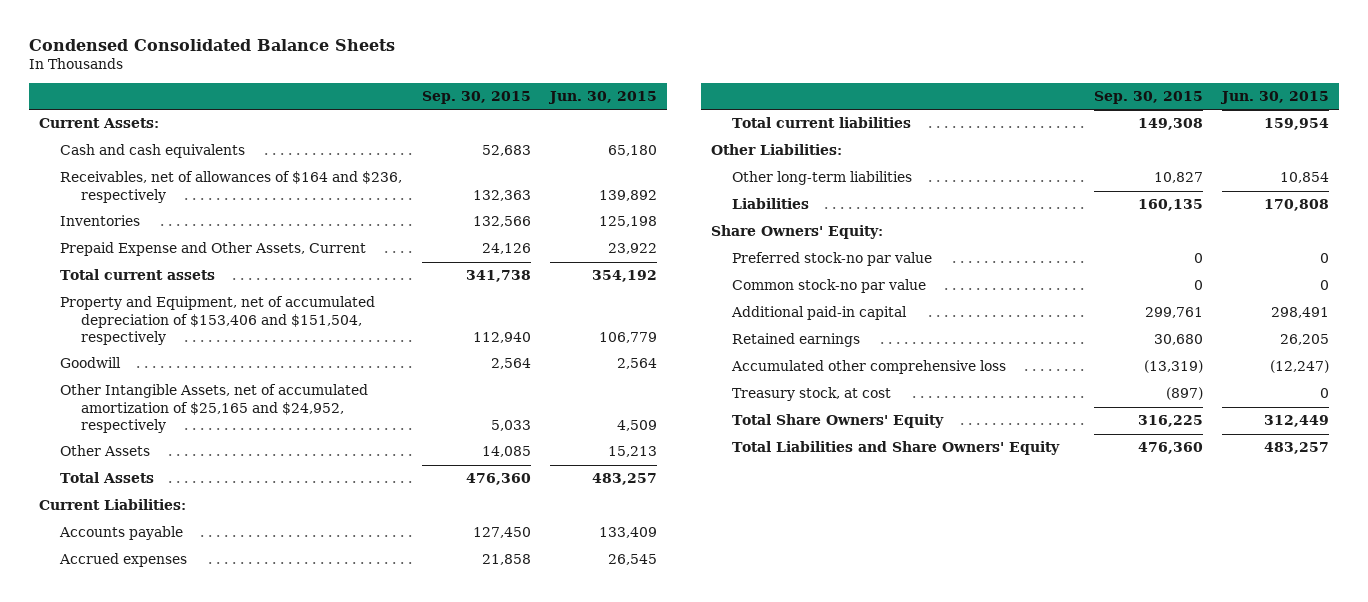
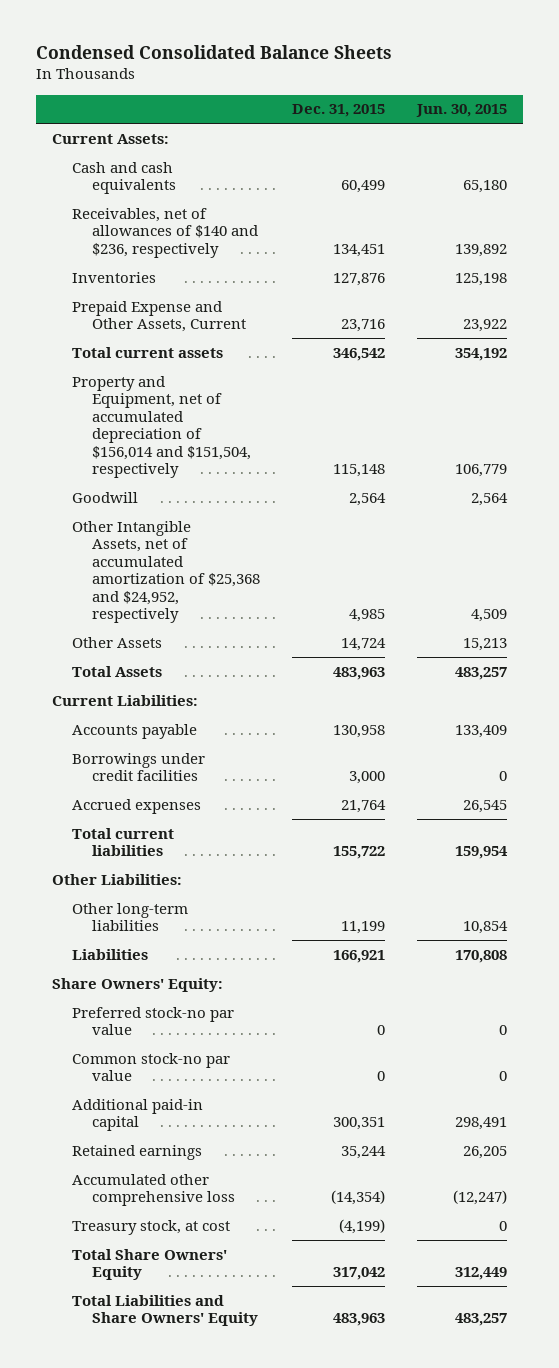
- | Sep. 30, 2015 | Jun. 30, 2015
+ | Dec. 31, 2015 | Jun. 30, 2015
- Receivables, net of allowances of $164 and $236, respectively | 132,363 | 139,892
+ Receivables, net of allowances of $140 and $236, respectively | 134,451 | 139,892
- Property and Equipment, net of accumulated depreciation of $153,406 and $151,504, respectively | 112,940 | 106,779
+ Property and Equipment, net of accumulated depreciation of $156,014 and $151,504, respectively | 115,148 | 106,779
- Other Intangible Assets, net of accumulated amortization of $25,165 and $24,952, respectively | 5,033 | 4,509
+ Other Intangible Assets, net of accumulated amortization of $25,368 and $24,952, respectively | 4,985 | 4,509
+ Borrowings under credit facilities | 3,000 | 0

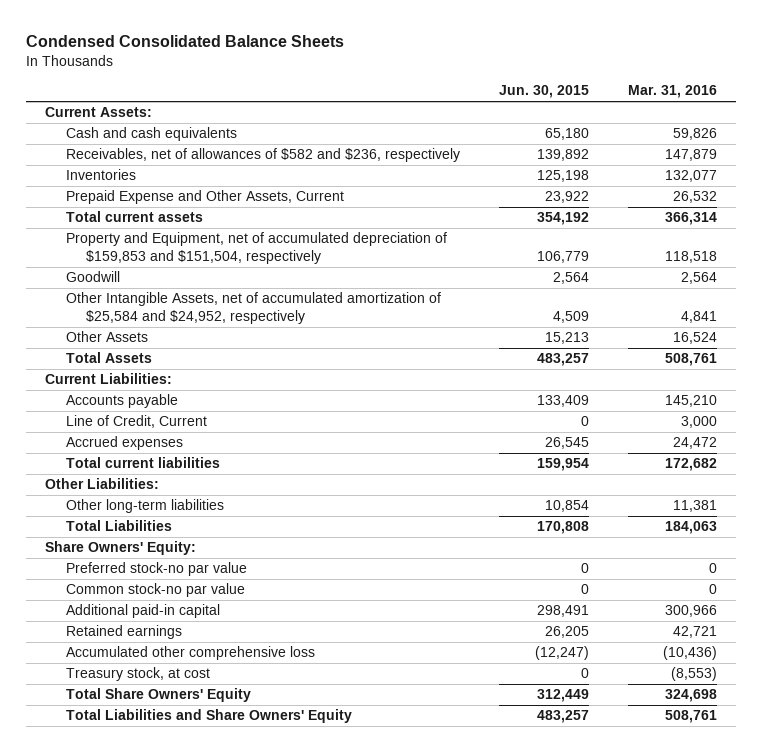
- | Dec. 31, 2015 | Jun. 30, 2015
+ | Jun. 30, 2015 | Mar. 31, 2016
- Receivables, net of allowances of $140 and $236, respectively | 134,451 | 139,892
+ Receivables, net of allowances of $582 and $236, respectively | 139,892 | 147,879
- Property and Equipment, net of accumulated depreciation of $156,014 and $151,504, respectively | 115,148 | 106,779
+ Property and Equipment, net of accumulated depreciation of $159,853 and $151,504, respectively | 106,779 | 118,518
- Other Intangible Assets, net of accumulated amortization of $25,368 and $24,952, respectively | 4,985 | 4,509
+ Other Intangible Assets, net of accumulated amortization of $25,584 and $24,952, respectively | 4,509 | 4,841
- Borrowings under credit facilities | 3,000 | 0
+ Line of Credit, Current | 0 | 3,000
- Liabilities | 166,921 | 170,808
+ Total Liabilities | 170,808 | 184,063

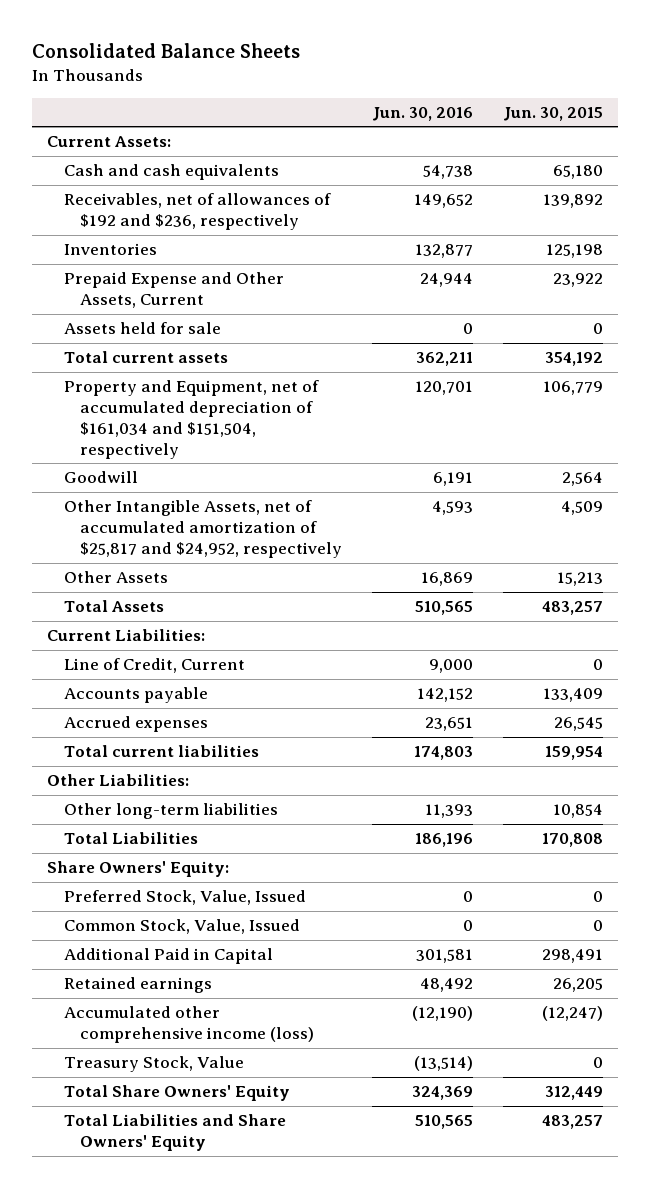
- Condensed Consolidated Balance Sheets
+ Consolidated Balance Sheets
- | Jun. 30, 2015 | Mar. 31, 2016
+ | Jun. 30, 2016 | Jun. 30, 2015
- Receivables, net of allowances of $582 and $236, respectively | 139,892 | 147,879
+ Receivables, net of allowances of $192 and $236, respectively | 149,652 | 139,892
+ Assets held for sale | 0 | 0
- Property and Equipment, net of accumulated depreciation of $159,853 and $151,504, respectively | 106,779 | 118,518
+ Property and Equipment, net of accumulated depreciation of $161,034 and $151,504, respectively | 120,701 | 106,779
- Other Intangible Assets, net of accumulated amortization of $25,584 and $24,952, respectively | 4,509 | 4,841
+ Other Intangible Assets, net of accumulated amortization of $25,817 and $24,952, respectively | 4,593 | 4,509
moved down: Accounts payable | 142,152 | 133,409
- Preferred stock-no par value | 0 | 0
- Common stock-no par value | 0 | 0
- Additional paid-in capital | 298,491 | 300,966
+ Preferred Stock, Value, Issued | 0 | 0
+ Common Stock, Value, Issued | 0 | 0
+ Additional Paid in Capital | 301,581 | 298,491
- Accumulated other comprehensive loss | (12,247) | (10,436)
- Treasury stock, at cost | 0 | (8,553)
+ Accumulated other comprehensive income (loss) | (12,190) | (12,247)
+ Treasury Stock, Value | (13,514) | 0

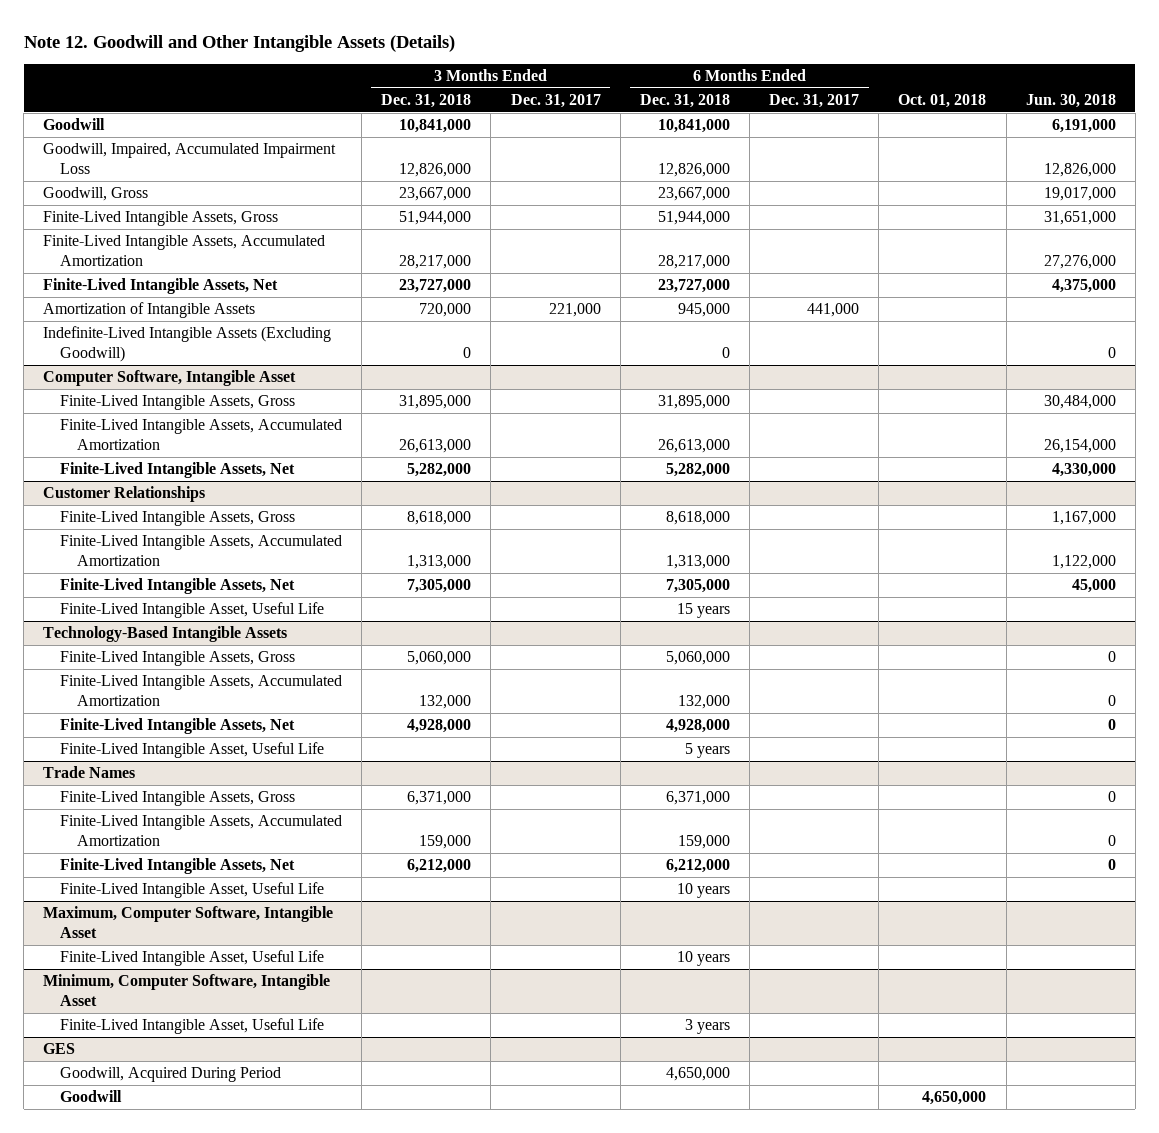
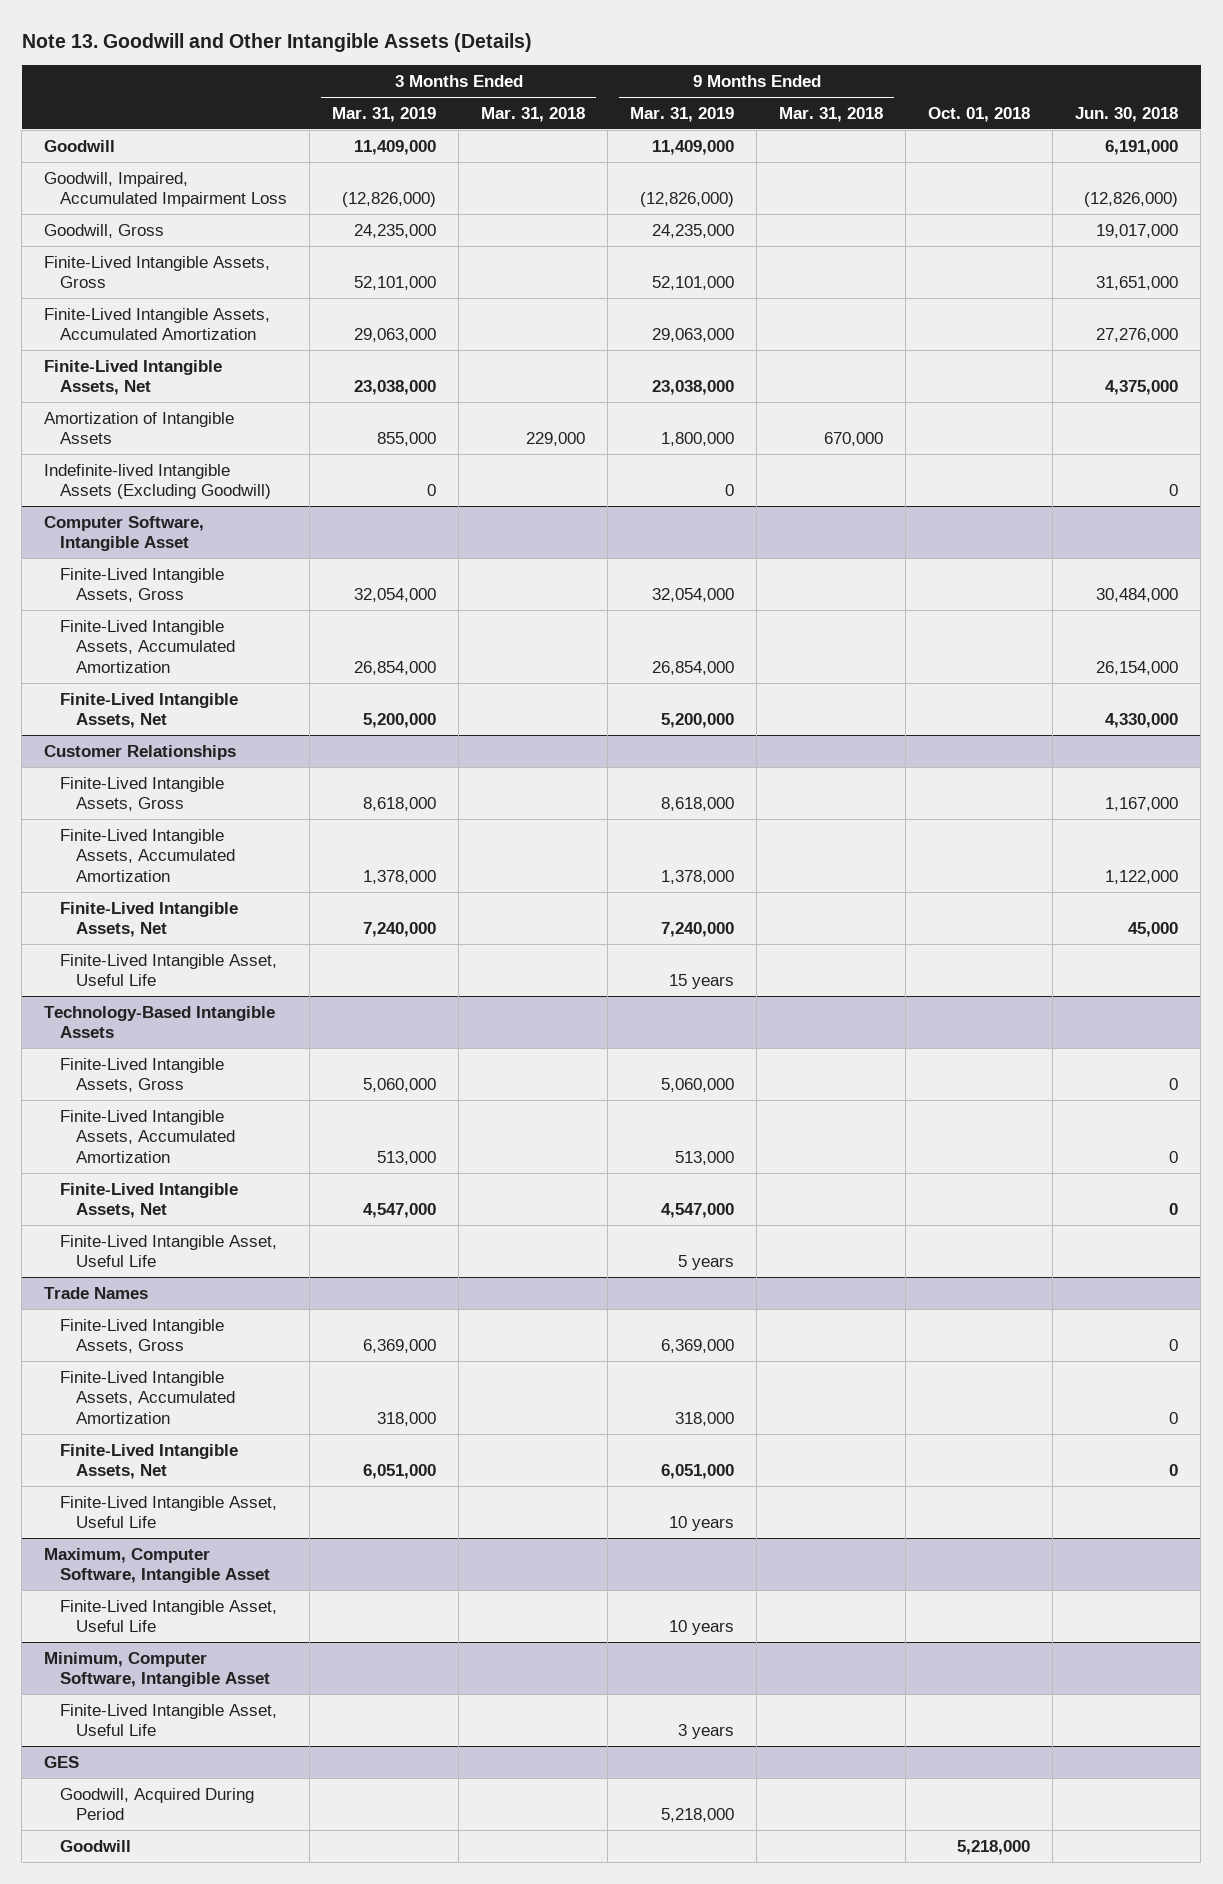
- Note 12. Goodwill and Other Intangible Assets (Details)
+ Note 13. Goodwill and Other Intangible Assets (Details)
- | 3 Months Ended Dec. 31, 2018 | 3 Months Ended Dec. 31, 2017 | 6 Months Ended Dec. 31, 2018 | 6 Months Ended Dec. 31, 2017 | Oct. 01, 2018 | Jun. 30, 2018
+ | 3 Months Ended Mar. 31, 2019 | 3 Months Ended Mar. 31, 2018 | 9 Months Ended Mar. 31, 2019 | 9 Months Ended Mar. 31, 2018 | Oct. 01, 2018 | Jun. 30, 2018
- Goodwill, Impaired, Accumulated Impairment Loss | 12,826,000 | | 12,826,000 | | | 12,826,000
+ Goodwill, Impaired, Accumulated Impairment Loss | (12,826,000) | | (12,826,000) | | | (12,826,000)
- Indefinite-Lived Intangible Assets (Excluding Goodwill) | 0 | | 0 | | | 0
+ Indefinite-lived Intangible Assets (Excluding Goodwill) | 0 | | 0 | | | 0
@ GES
- Goodwill | | | | | 4,650,000 |
+ Goodwill | | | | | 5,218,000 |

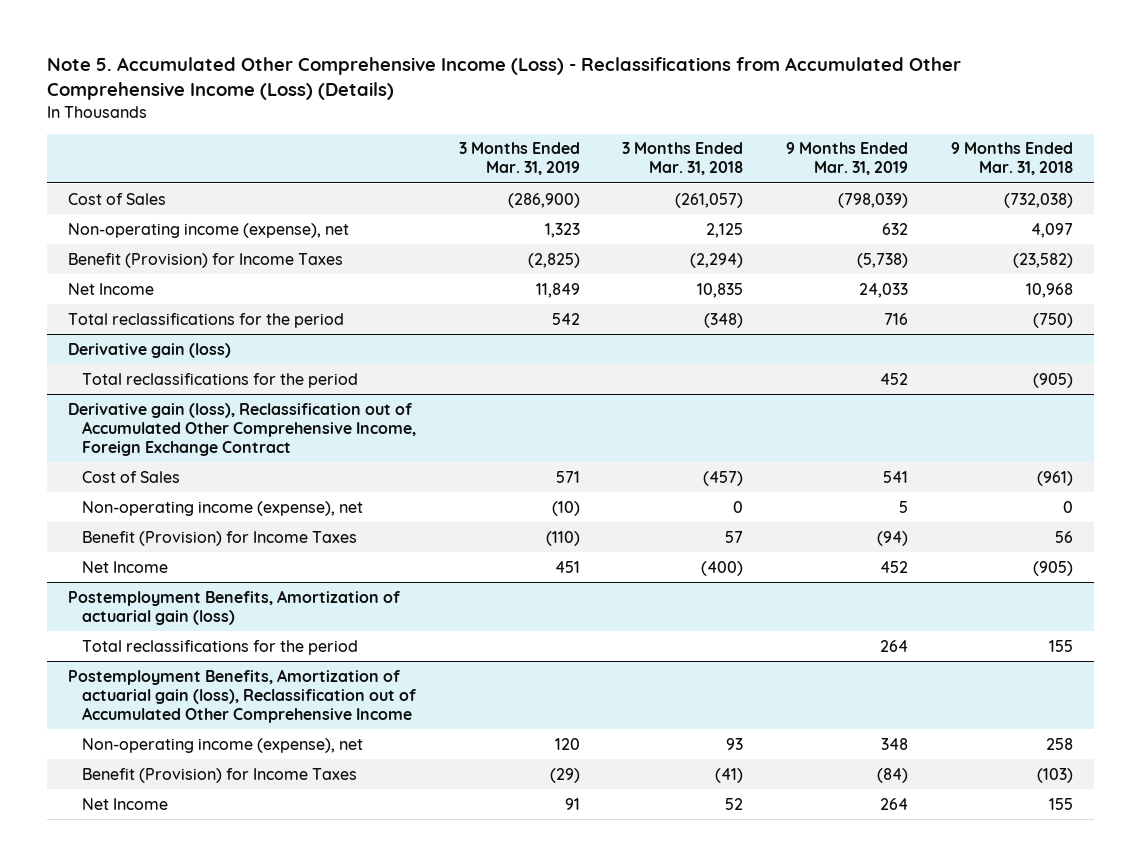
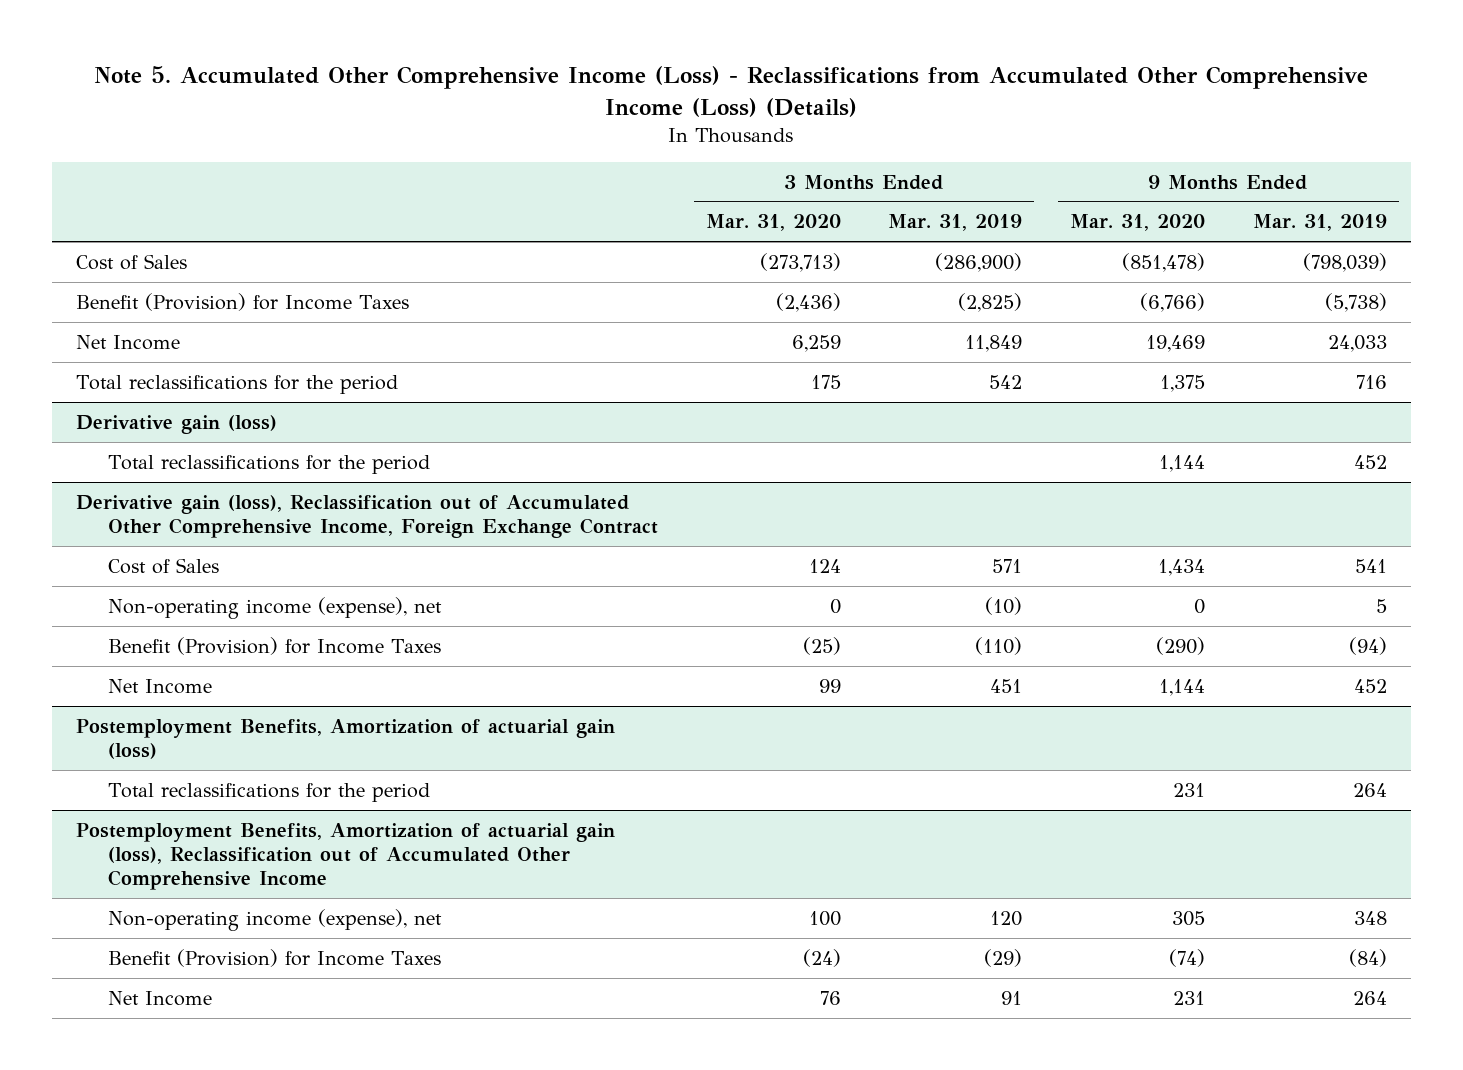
- | 3 Months Ended Mar. 31, 2019 | 3 Months Ended Mar. 31, 2018 | 9 Months Ended Mar. 31, 2019 | 9 Months Ended Mar. 31, 2018
+ | 3 Months Ended Mar. 31, 2020 | 3 Months Ended Mar. 31, 2019 | 9 Months Ended Mar. 31, 2020 | 9 Months Ended Mar. 31, 2019
- Non-operating income (expense), net | 1,323 | 2,125 | 632 | 4,097

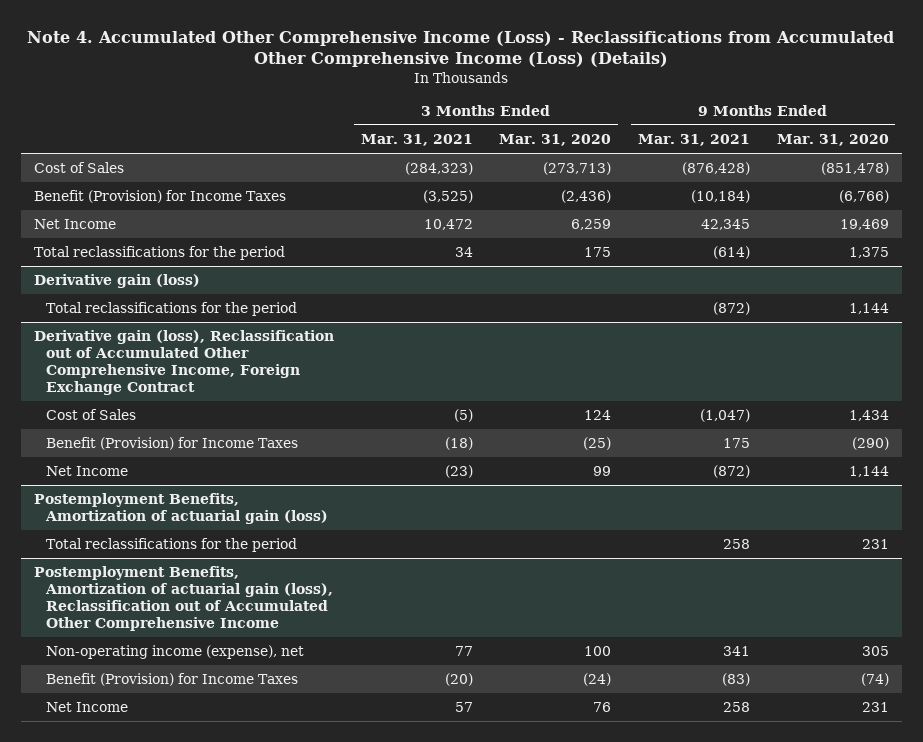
- Note 5. Accumulated Other Comprehensive Income (Loss) - Reclassifications from Accumulated Other Comprehensive Income (Loss) (Details)
+ Note 4. Accumulated Other Comprehensive Income (Loss) - Reclassifications from Accumulated Other Comprehensive Income (Loss) (Details)
- | 3 Months Ended Mar. 31, 2020 | 3 Months Ended Mar. 31, 2019 | 9 Months Ended Mar. 31, 2020 | 9 Months Ended Mar. 31, 2019
+ | 3 Months Ended Mar. 31, 2021 | 3 Months Ended Mar. 31, 2020 | 9 Months Ended Mar. 31, 2021 | 9 Months Ended Mar. 31, 2020
@ Derivative gain (loss), Reclassification out of Accumulated Other Comprehensive Income, Foreign Exchange Contract
- Non-operating income (expense), net | 0 | (10) | 0 | 5

